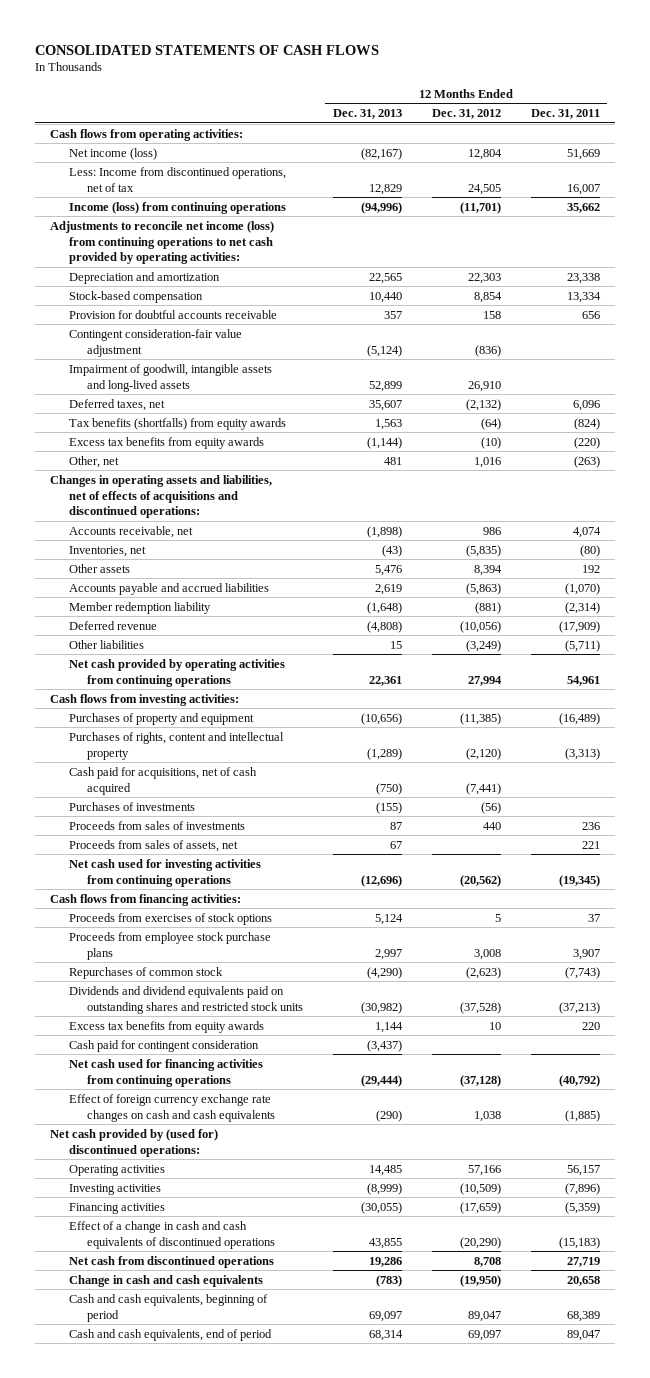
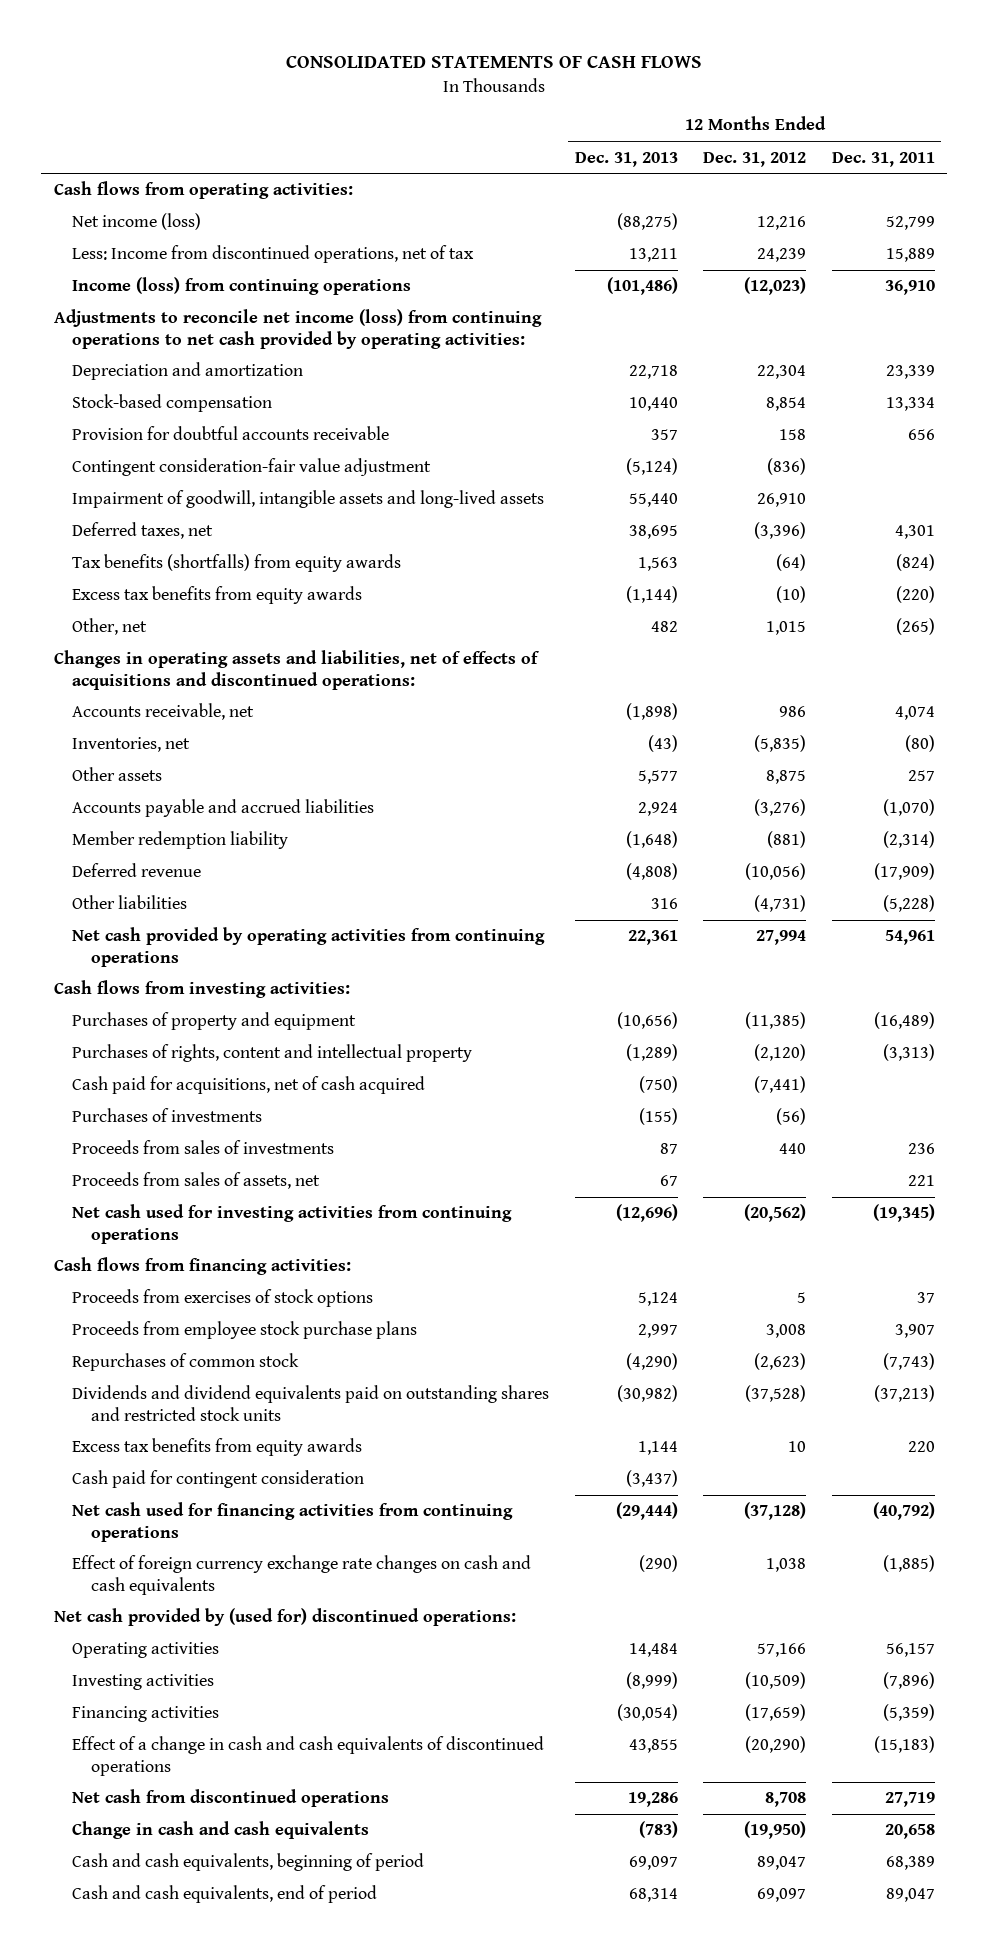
- Net income (loss) | (82,167) | 12,804 | 51,669
- Less: Income from discontinued operations, net of tax | 12,829 | 24,505 | 16,007
- Income (loss) from continuing operations | (94,996) | (11,701) | 35,662
+ Net income (loss) | (88,275) | 12,216 | 52,799
+ Less: Income from discontinued operations, net of tax | 13,211 | 24,239 | 15,889
+ Income (loss) from continuing operations | (101,486) | (12,023) | 36,910
- Depreciation and amortization | 22,565 | 22,303 | 23,338
+ Depreciation and amortization | 22,718 | 22,304 | 23,339
- Impairment of goodwill, intangible assets and long-lived assets | 52,899 | 26,910 |
- Deferred taxes, net | 35,607 | (2,132) | 6,096
+ Impairment of goodwill, intangible assets and long-lived assets | 55,440 | 26,910 |
+ Deferred taxes, net | 38,695 | (3,396) | 4,301
- Other, net | 481 | 1,016 | (263)
+ Other, net | 482 | 1,015 | (265)
- Other assets | 5,476 | 8,394 | 192
- Accounts payable and accrued liabilities | 2,619 | (5,863) | (1,070)
+ Other assets | 5,577 | 8,875 | 257
+ Accounts payable and accrued liabilities | 2,924 | (3,276) | (1,070)
- Other liabilities | 15 | (3,249) | (5,711)
+ Other liabilities | 316 | (4,731) | (5,228)
- Operating activities | 14,485 | 57,166 | 56,157
+ Operating activities | 14,484 | 57,166 | 56,157
- Financing activities | (30,055) | (17,659) | (5,359)
+ Financing activities | (30,054) | (17,659) | (5,359)

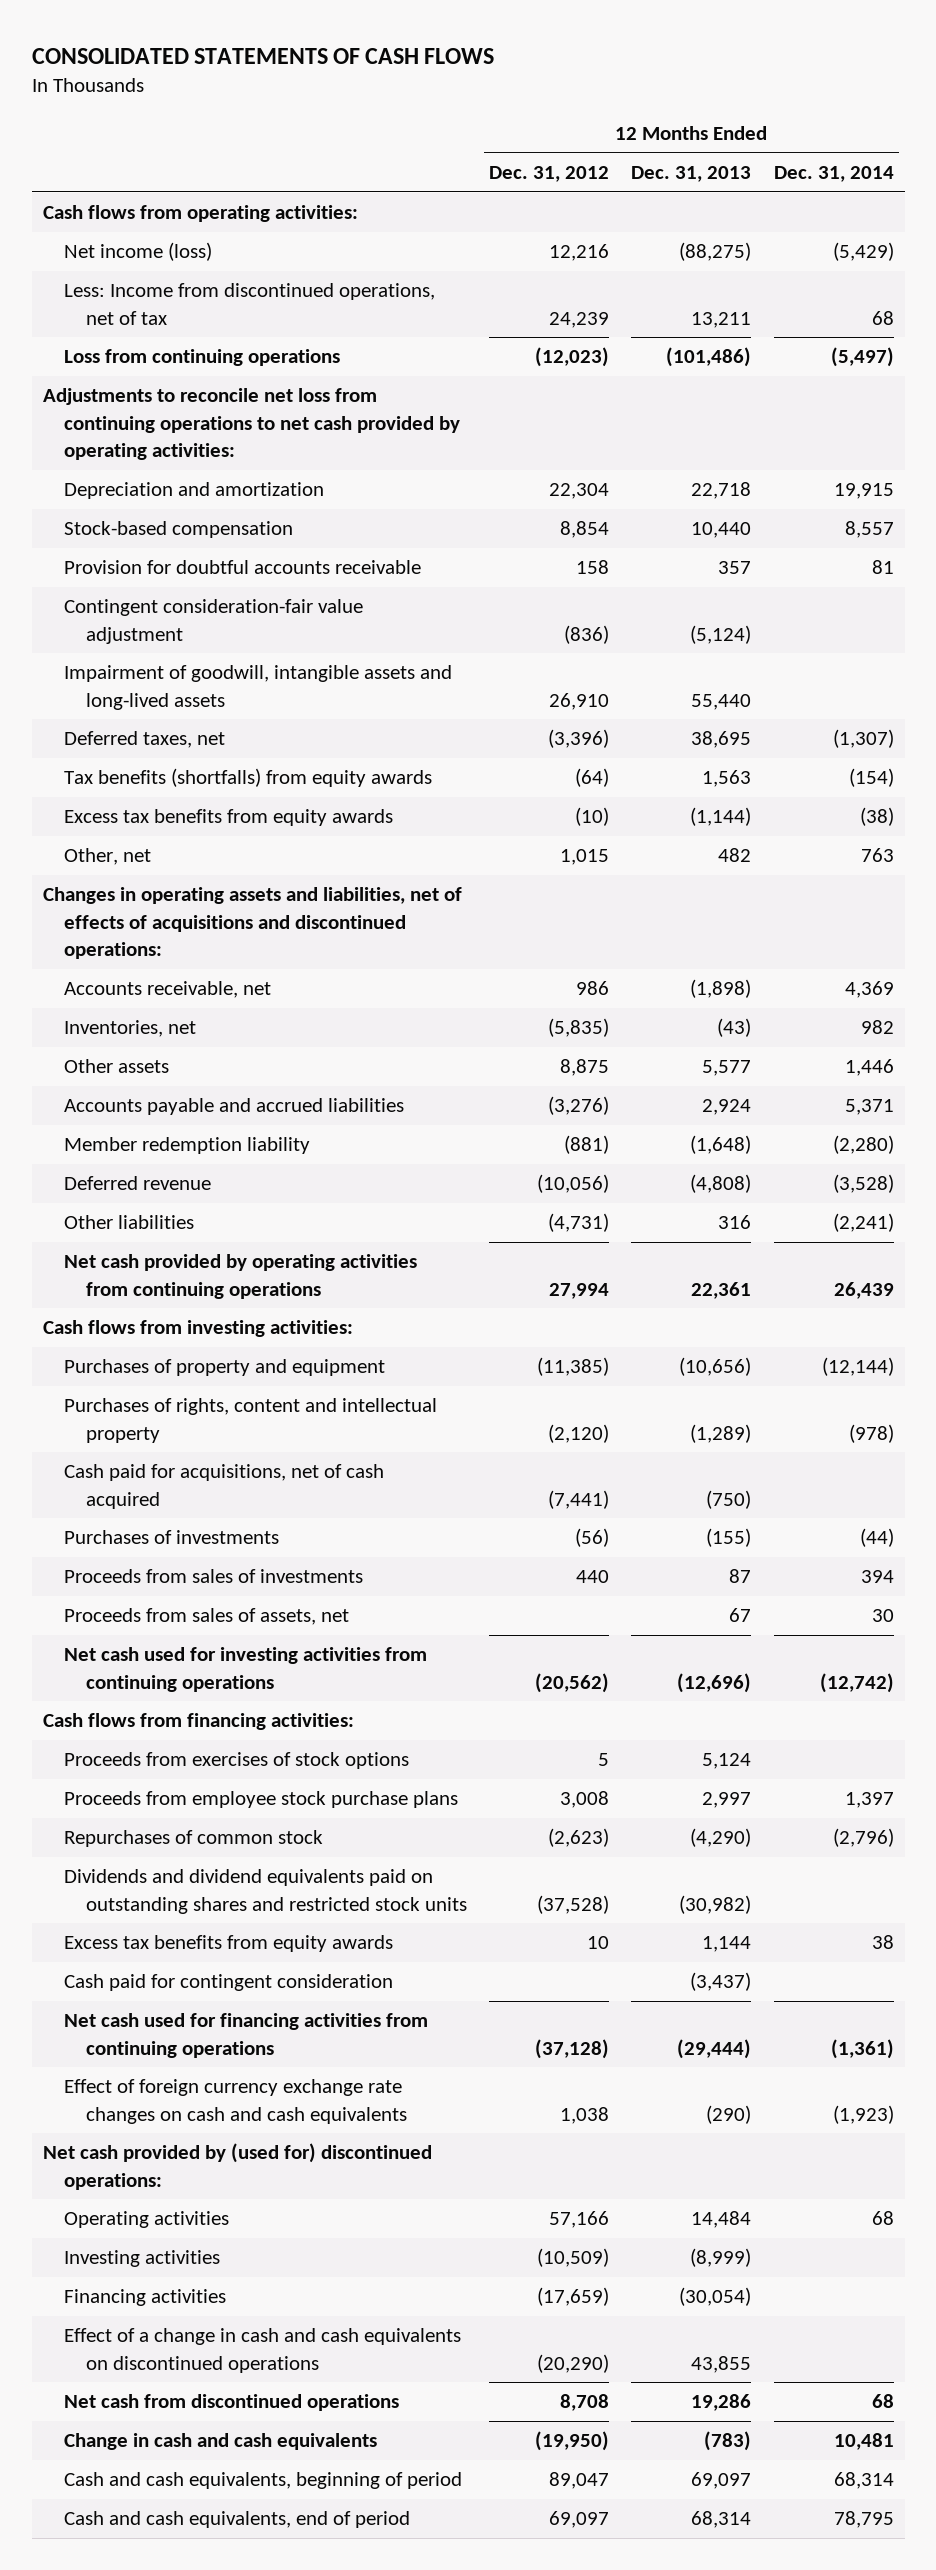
- | 12 Months Ended Dec. 31, 2013 | 12 Months Ended Dec. 31, 2012 | 12 Months Ended Dec. 31, 2011
+ | 12 Months Ended Dec. 31, 2012 | 12 Months Ended Dec. 31, 2013 | 12 Months Ended Dec. 31, 2014
- Income (loss) from continuing operations | (101,486) | (12,023) | 36,910
- Adjustments to reconcile net income (loss) from continuing operations to net cash provided by operating activities:
+ Loss from continuing operations | (12,023) | (101,486) | (5,497)
+ Adjustments to reconcile net loss from continuing operations to net cash provided by operating activities:
- Effect of a change in cash and cash equivalents of discontinued operations | 43,855 | (20,290) | (15,183)
+ Effect of a change in cash and cash equivalents on discontinued operations | (20,290) | 43,855 |

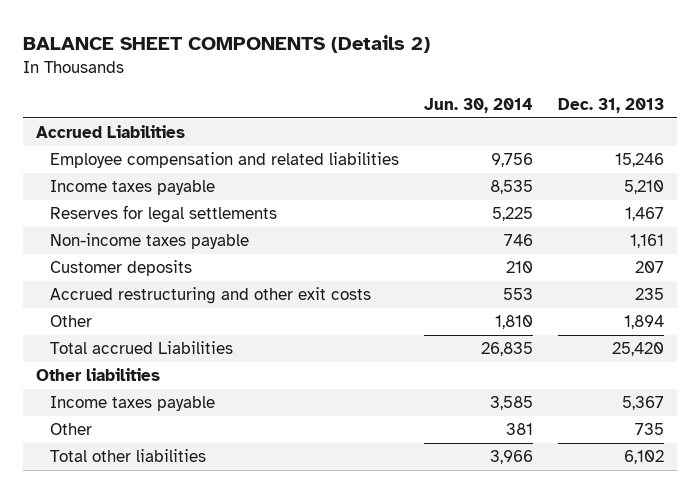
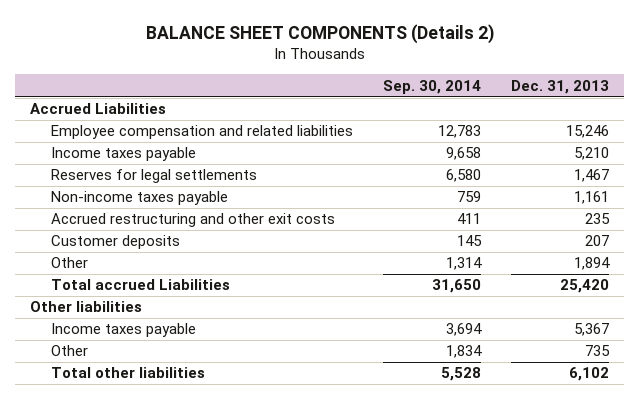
- | Jun. 30, 2014 | Dec. 31, 2013
+ | Sep. 30, 2014 | Dec. 31, 2013
moved down: Customer deposits | 145 | 207

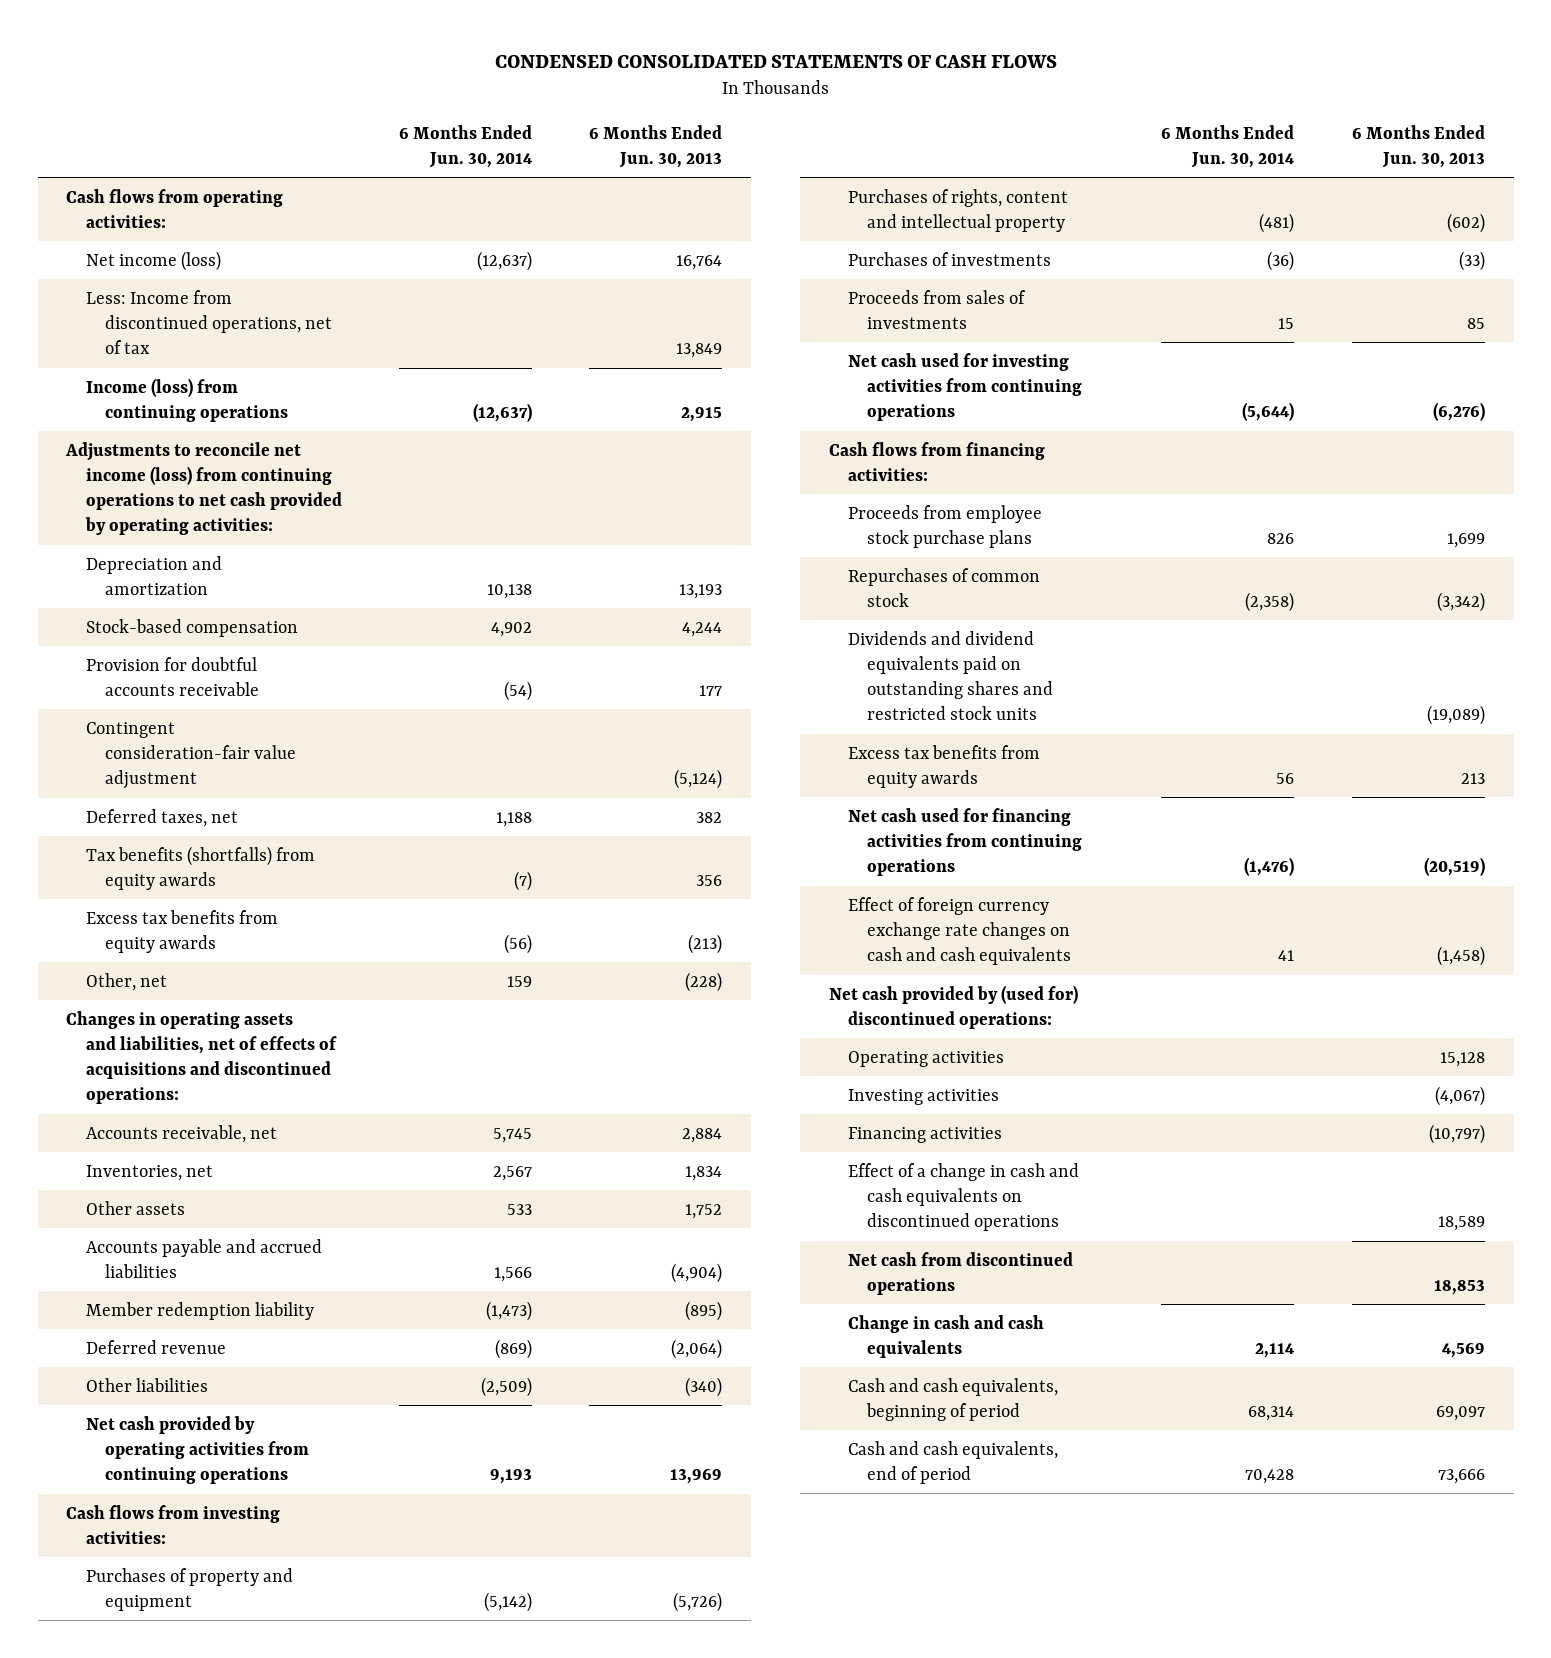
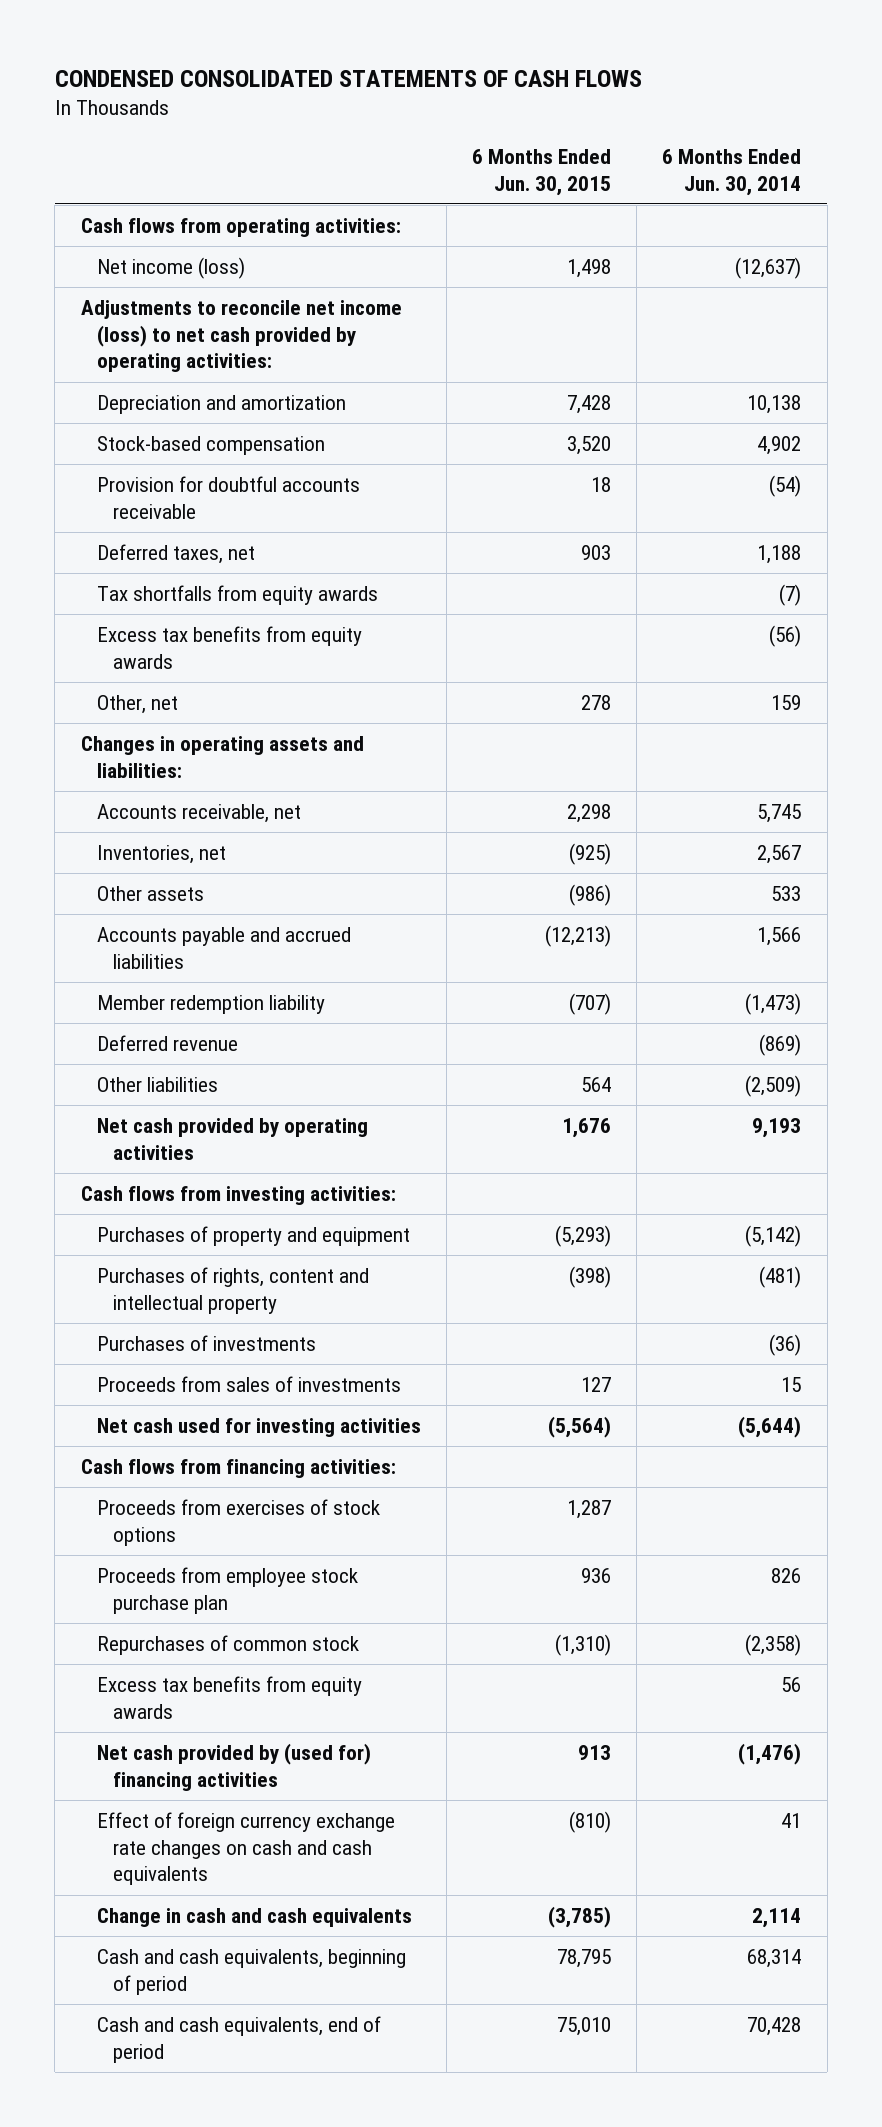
- | 6 Months Ended Jun. 30, 2014 | 6 Months Ended Jun. 30, 2013
+ | 6 Months Ended Jun. 30, 2015 | 6 Months Ended Jun. 30, 2014
- Less: Income from discontinued operations, net of tax | | 13,849
- Income (loss) from continuing operations | (12,637) | 2,915
- Adjustments to reconcile net income (loss) from continuing operations to net cash provided by operating activities:
+ Adjustments to reconcile net income (loss) to net cash provided by operating activities:
- Contingent consideration-fair value adjustment | | (5,124)
- Tax benefits (shortfalls) from equity awards | (7) | 356
+ Tax shortfalls from equity awards | | (7)
- Changes in operating assets and liabilities, net of effects of acquisitions and discontinued operations:
+ Changes in operating assets and liabilities:
- Net cash provided by operating activities from continuing operations | 9,193 | 13,969
+ Net cash provided by operating activities | 1,676 | 9,193
- Net cash used for investing activities from continuing operations | (5,644) | (6,276)
+ Net cash used for investing activities | (5,564) | (5,644)
- Proceeds from employee stock purchase plans | 826 | 1,699
+ Proceeds from exercises of stock options | 1,287 |
+ Proceeds from employee stock purchase plan | 936 | 826
- Dividends and dividend equivalents paid on outstanding shares and restricted stock units | | (19,089)
- Net cash used for financing activities from continuing operations | (1,476) | (20,519)
+ Net cash provided by (used for) financing activities | 913 | (1,476)
- Net cash provided by (used for) discontinued operations:
- Operating activities | | 15,128
- Investing activities | | (4,067)
- Financing activities | | (10,797)
- Effect of a change in cash and cash equivalents on discontinued operations | | 18,589
- Net cash from discontinued operations | | 18,853

